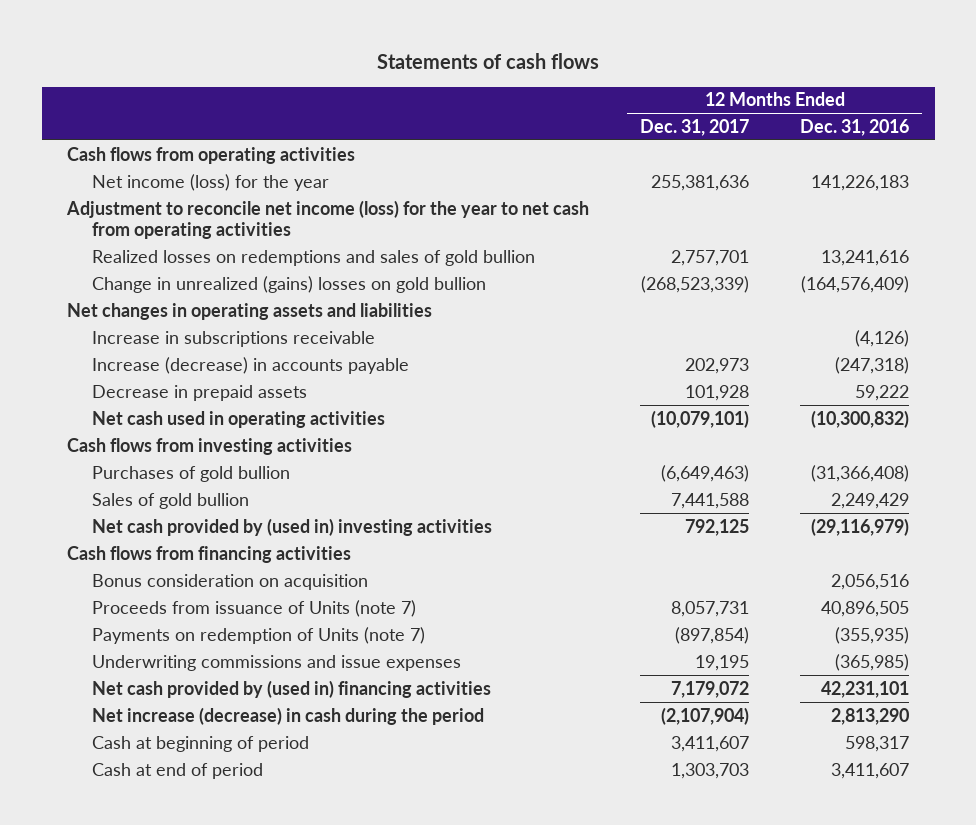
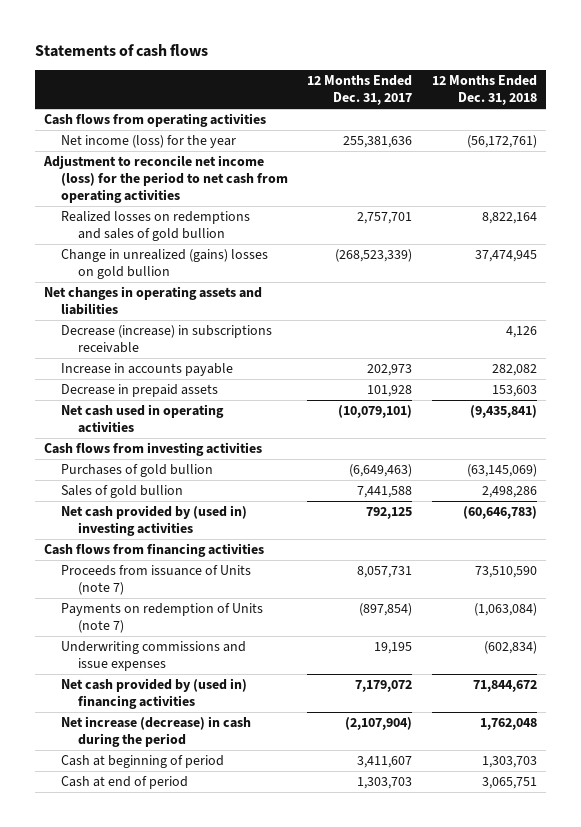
- | 12 Months Ended Dec. 31, 2017 | 12 Months Ended Dec. 31, 2016
+ | 12 Months Ended Dec. 31, 2017 | 12 Months Ended Dec. 31, 2018
- Adjustment to reconcile net income (loss) for the year to net cash from operating activities
+ Adjustment to reconcile net income (loss) for the period to net cash from operating activities
- Increase in subscriptions receivable | | (4,126)
- Increase (decrease) in accounts payable | 202,973 | (247,318)
+ Decrease (increase) in subscriptions receivable | | 4,126
+ Increase in accounts payable | 202,973 | 282,082
- Bonus consideration on acquisition | | 2,056,516

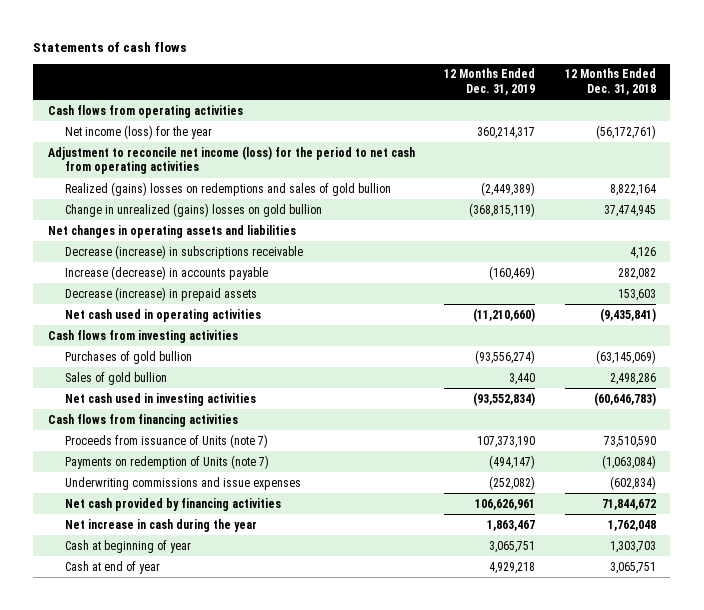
- | 12 Months Ended Dec. 31, 2017 | 12 Months Ended Dec. 31, 2018
+ | 12 Months Ended Dec. 31, 2019 | 12 Months Ended Dec. 31, 2018
- Realized losses on redemptions and sales of gold bullion | 2,757,701 | 8,822,164
+ Realized (gains) losses on redemptions and sales of gold bullion | (2,449,389) | 8,822,164
- Increase in accounts payable | 202,973 | 282,082
- Decrease in prepaid assets | 101,928 | 153,603
+ Increase (decrease) in accounts payable | (160,469) | 282,082
+ Decrease (increase) in prepaid assets | | 153,603
- Net cash provided by (used in) investing activities | 792,125 | (60,646,783)
+ Net cash used in investing activities | (93,552,834) | (60,646,783)
- Net cash provided by (used in) financing activities | 7,179,072 | 71,844,672
- Net increase (decrease) in cash during the period | (2,107,904) | 1,762,048
- Cash at beginning of period | 3,411,607 | 1,303,703
- Cash at end of period | 1,303,703 | 3,065,751
+ Net cash provided by financing activities | 106,626,961 | 71,844,672
+ Net increase in cash during the year | 1,863,467 | 1,762,048
+ Cash at beginning of year | 3,065,751 | 1,303,703
+ Cash at end of year | 4,929,218 | 3,065,751

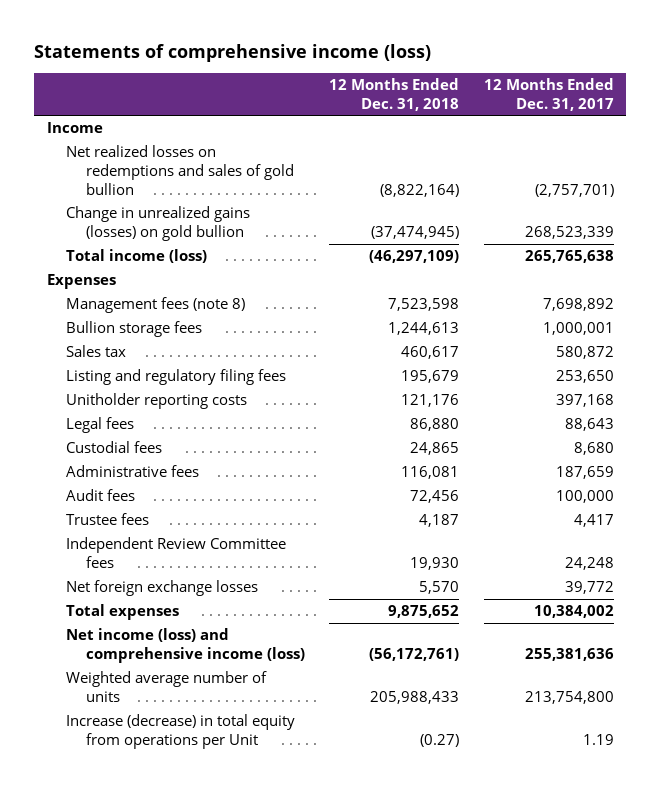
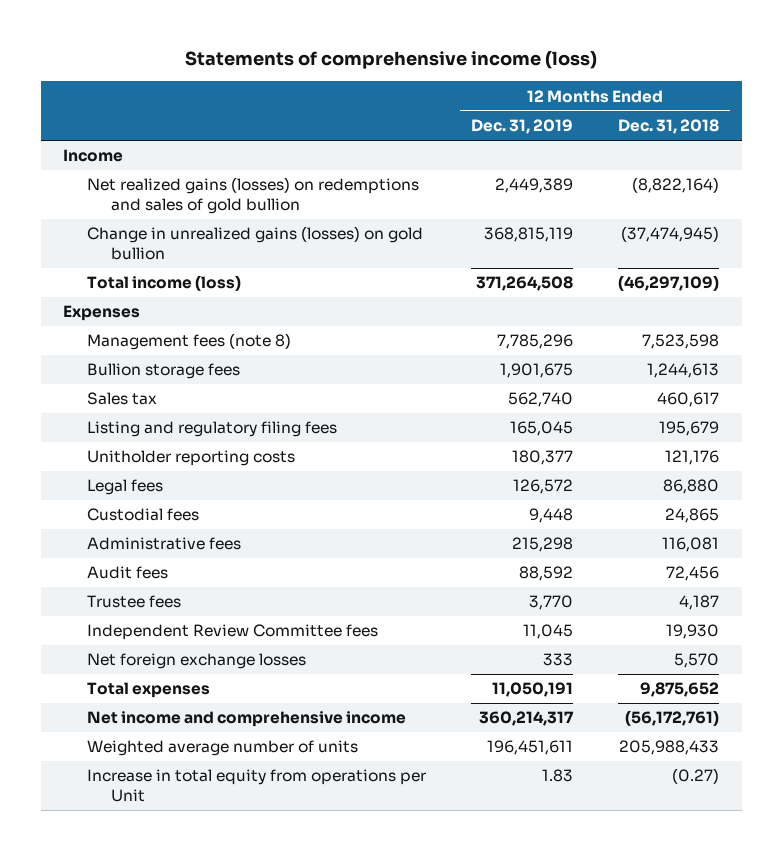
- | 12 Months Ended Dec. 31, 2018 | 12 Months Ended Dec. 31, 2017
+ | 12 Months Ended Dec. 31, 2019 | 12 Months Ended Dec. 31, 2018
- Net realized losses on redemptions and sales of gold bullion | (8,822,164) | (2,757,701)
+ Net realized gains (losses) on redemptions and sales of gold bullion | 2,449,389 | (8,822,164)
- Net income (loss) and comprehensive income (loss) | (56,172,761) | 255,381,636
+ Net income and comprehensive income | 360,214,317 | (56,172,761)
- Increase (decrease) in total equity from operations per Unit | (0.27) | 1.19
+ Increase in total equity from operations per Unit | 1.83 | (0.27)

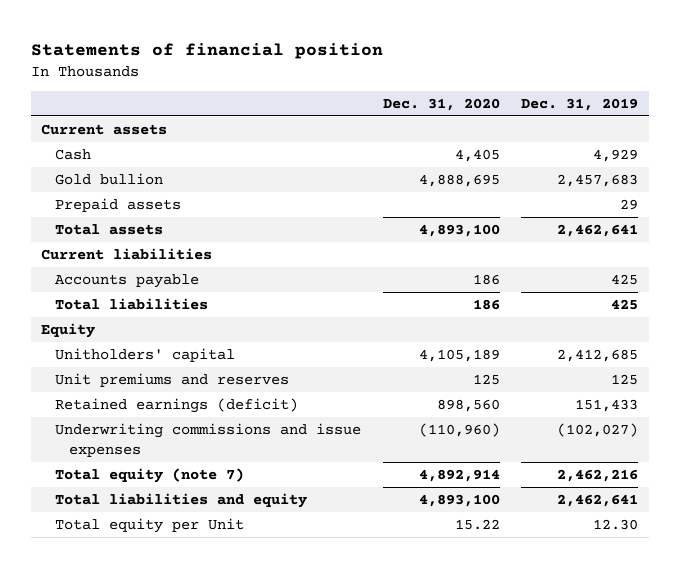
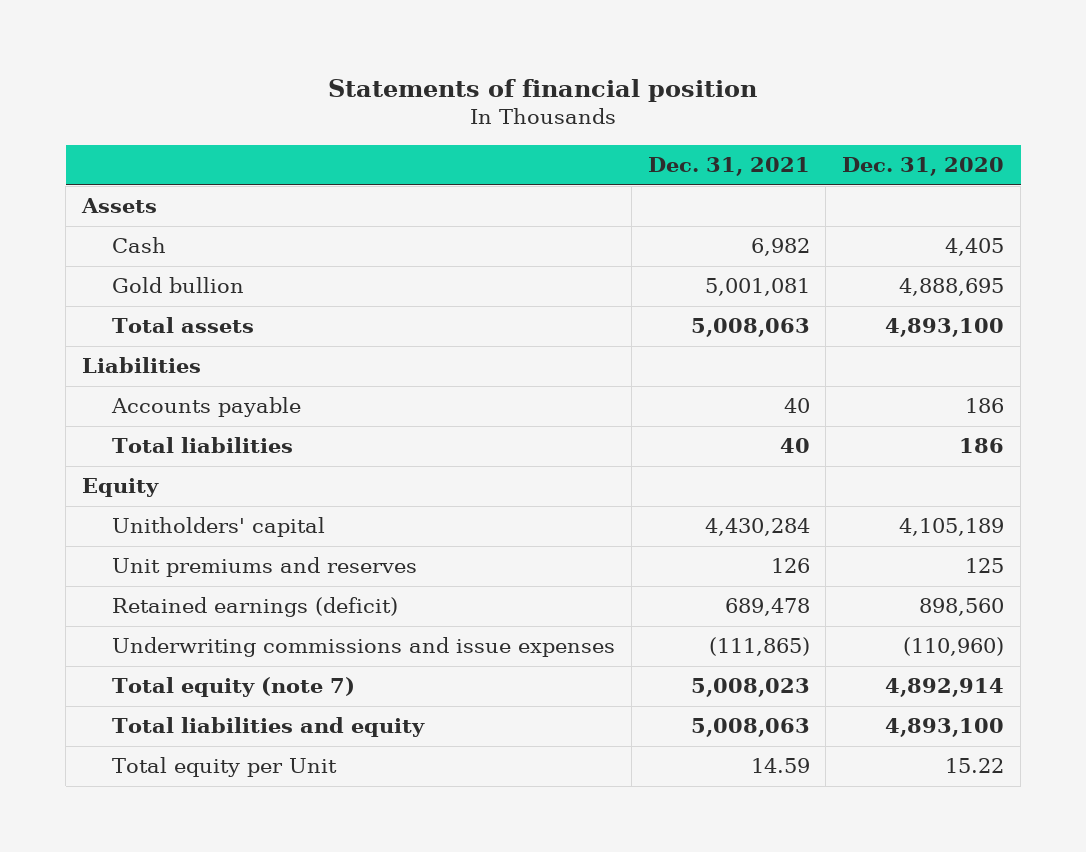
- | Dec. 31, 2020 | Dec. 31, 2019
+ | Dec. 31, 2021 | Dec. 31, 2020
- Current assets
+ Assets
- Prepaid assets | | 29
- Current liabilities
+ Liabilities

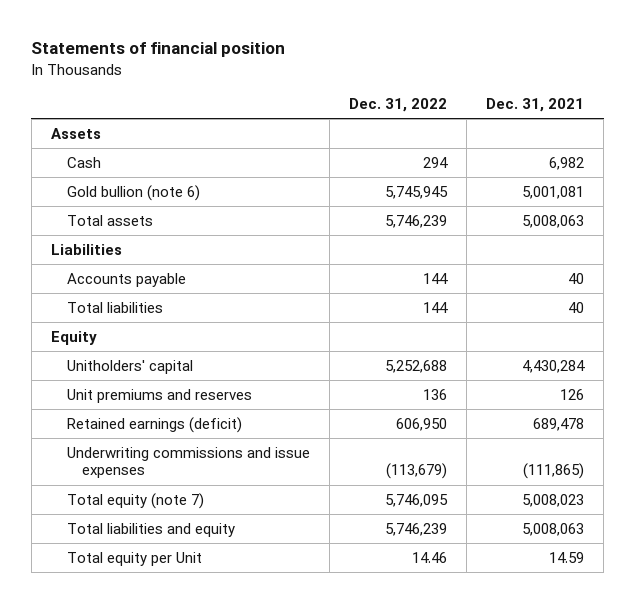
- | Dec. 31, 2021 | Dec. 31, 2020
+ | Dec. 31, 2022 | Dec. 31, 2021
- Gold bullion | 5,001,081 | 4,888,695
+ Gold bullion (note 6) | 5,745,945 | 5,001,081

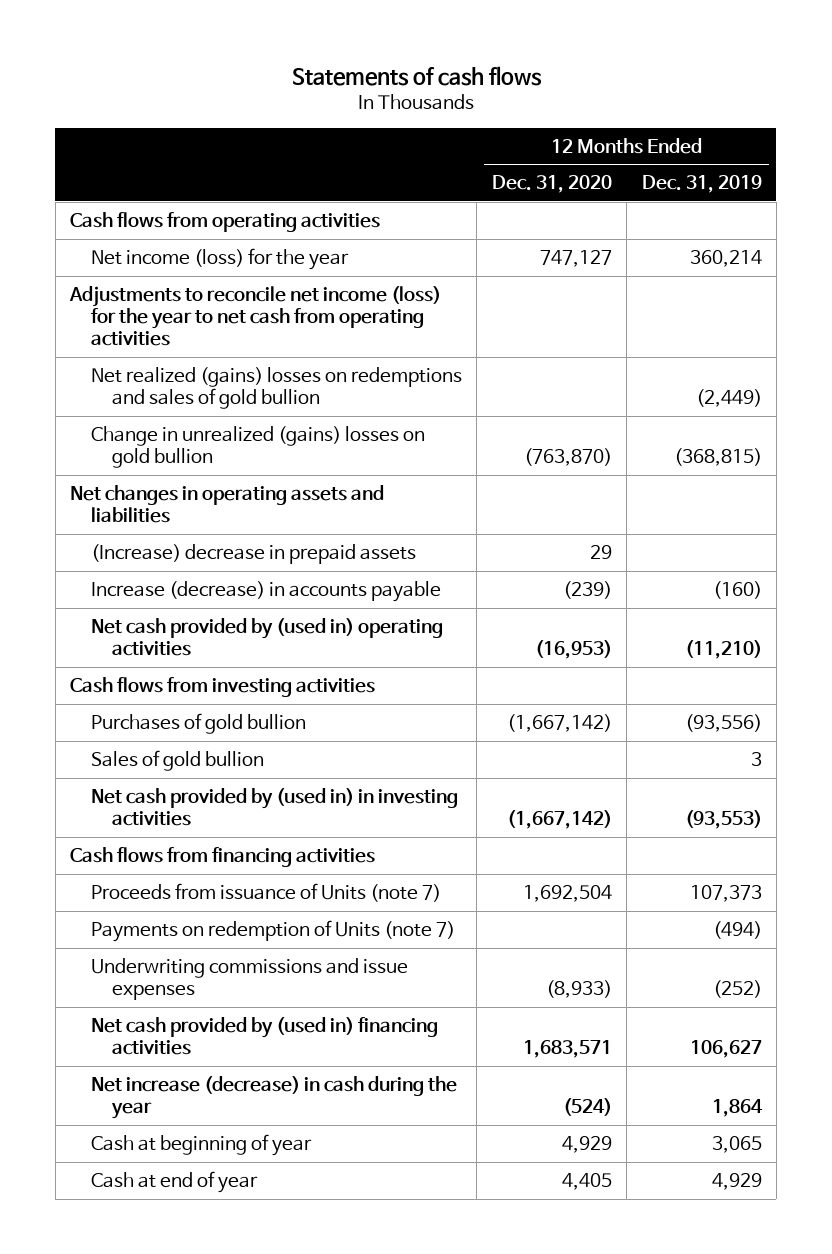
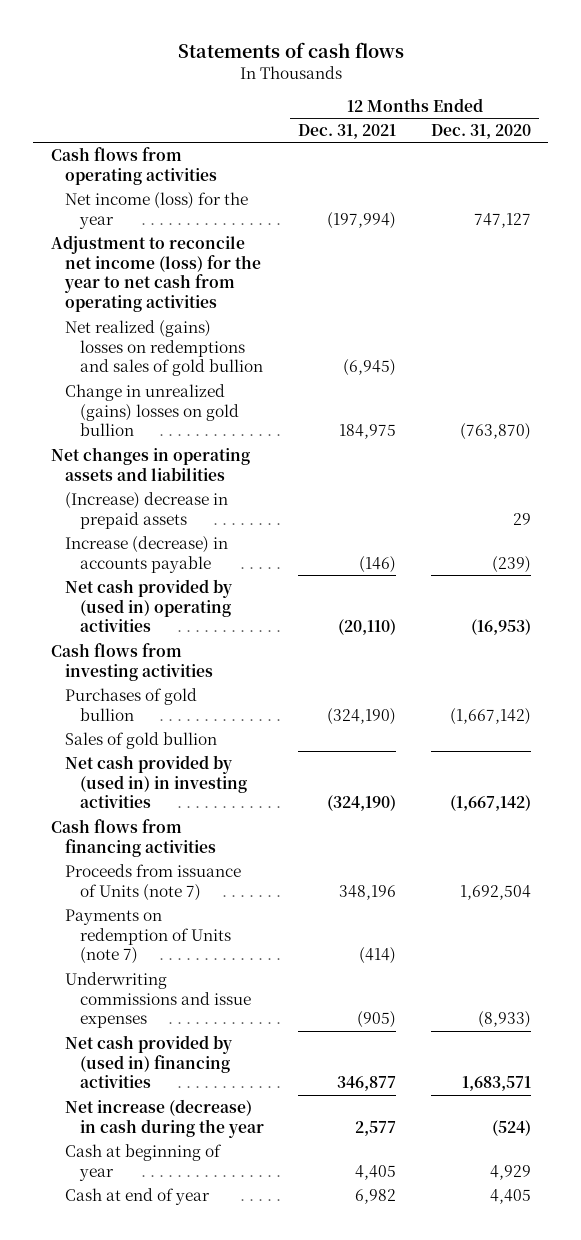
- | 12 Months Ended Dec. 31, 2020 | 12 Months Ended Dec. 31, 2019
+ | 12 Months Ended Dec. 31, 2021 | 12 Months Ended Dec. 31, 2020
- Adjustments to reconcile net income (loss) for the year to net cash from operating activities
+ Adjustment to reconcile net income (loss) for the year to net cash from operating activities

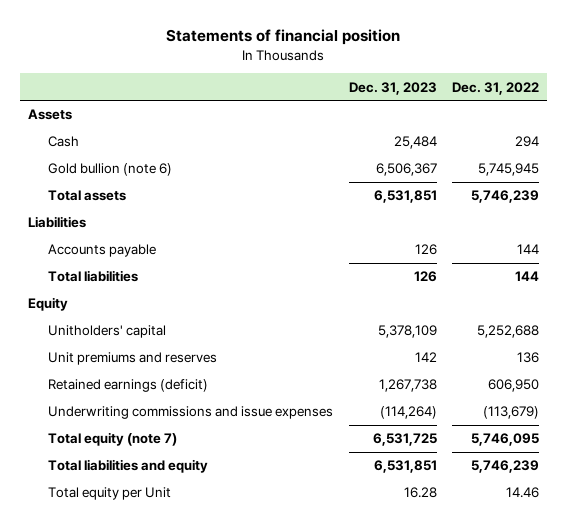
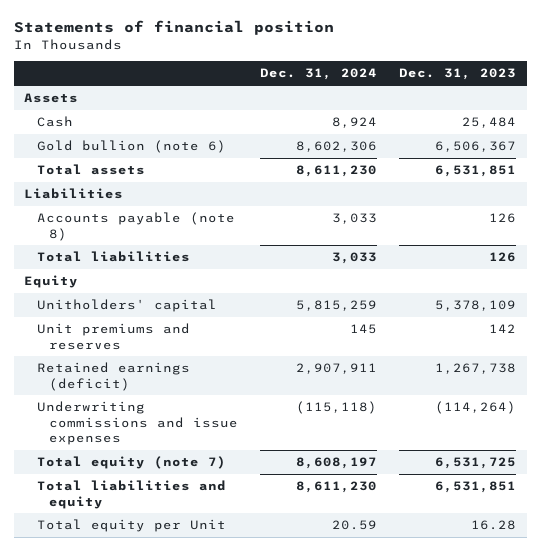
- | Dec. 31, 2023 | Dec. 31, 2022
+ | Dec. 31, 2024 | Dec. 31, 2023
- Accounts payable | 126 | 144
+ Accounts payable (note 8) | 3,033 | 126

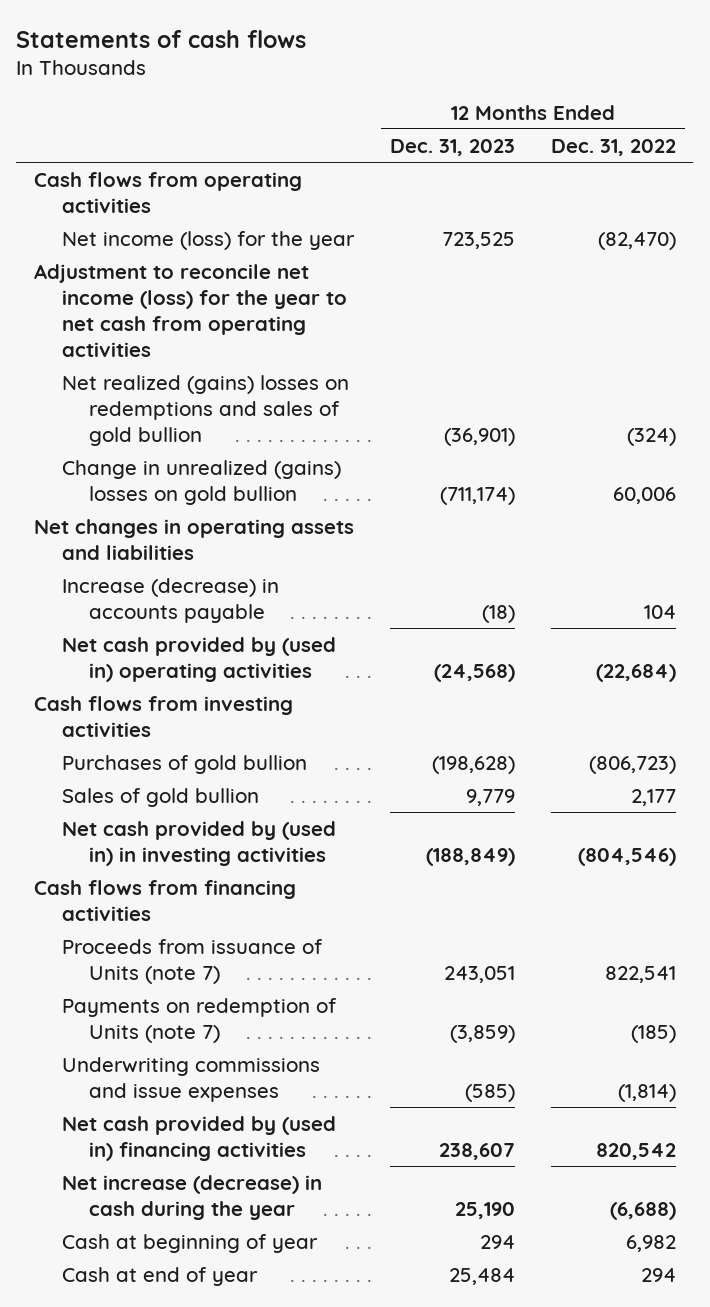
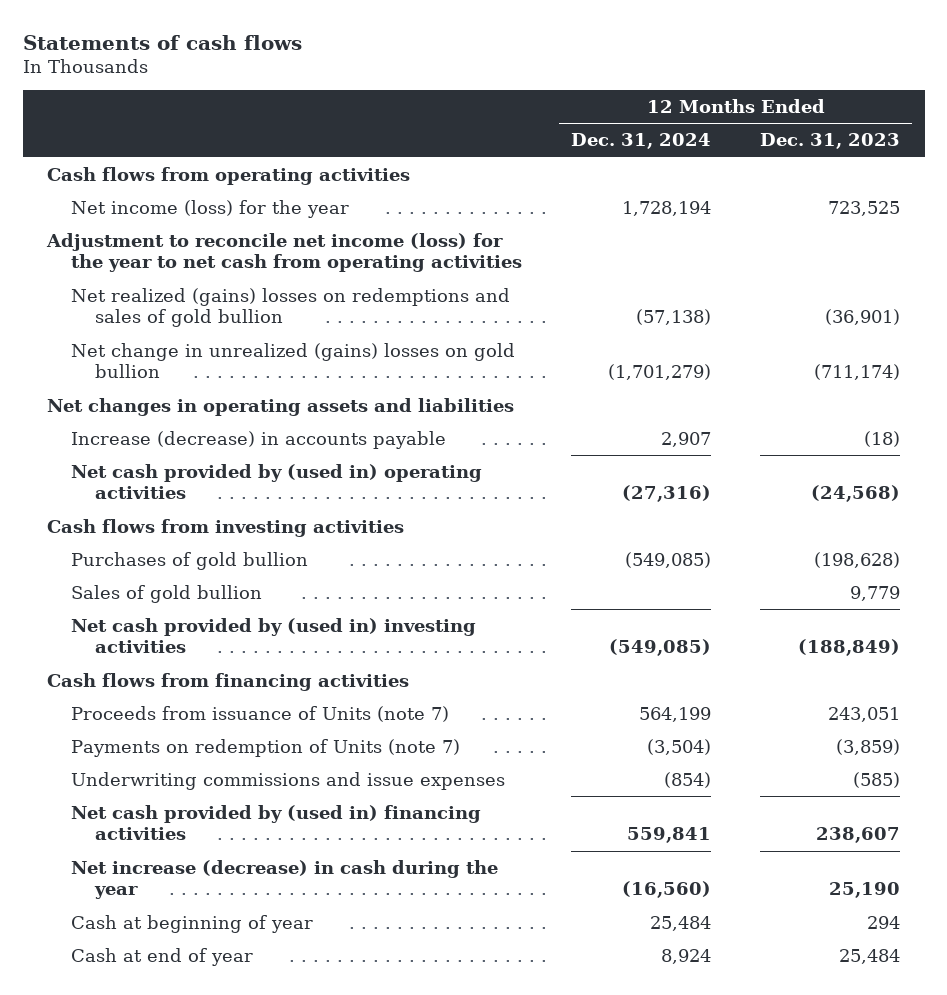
- | 12 Months Ended Dec. 31, 2023 | 12 Months Ended Dec. 31, 2022
+ | 12 Months Ended Dec. 31, 2024 | 12 Months Ended Dec. 31, 2023
- Change in unrealized (gains) losses on gold bullion | (711,174) | 60,006
+ Net change in unrealized (gains) losses on gold bullion | (1,701,279) | (711,174)
- Net cash provided by (used in) in investing activities | (188,849) | (804,546)
+ Net cash provided by (used in) investing activities | (549,085) | (188,849)

